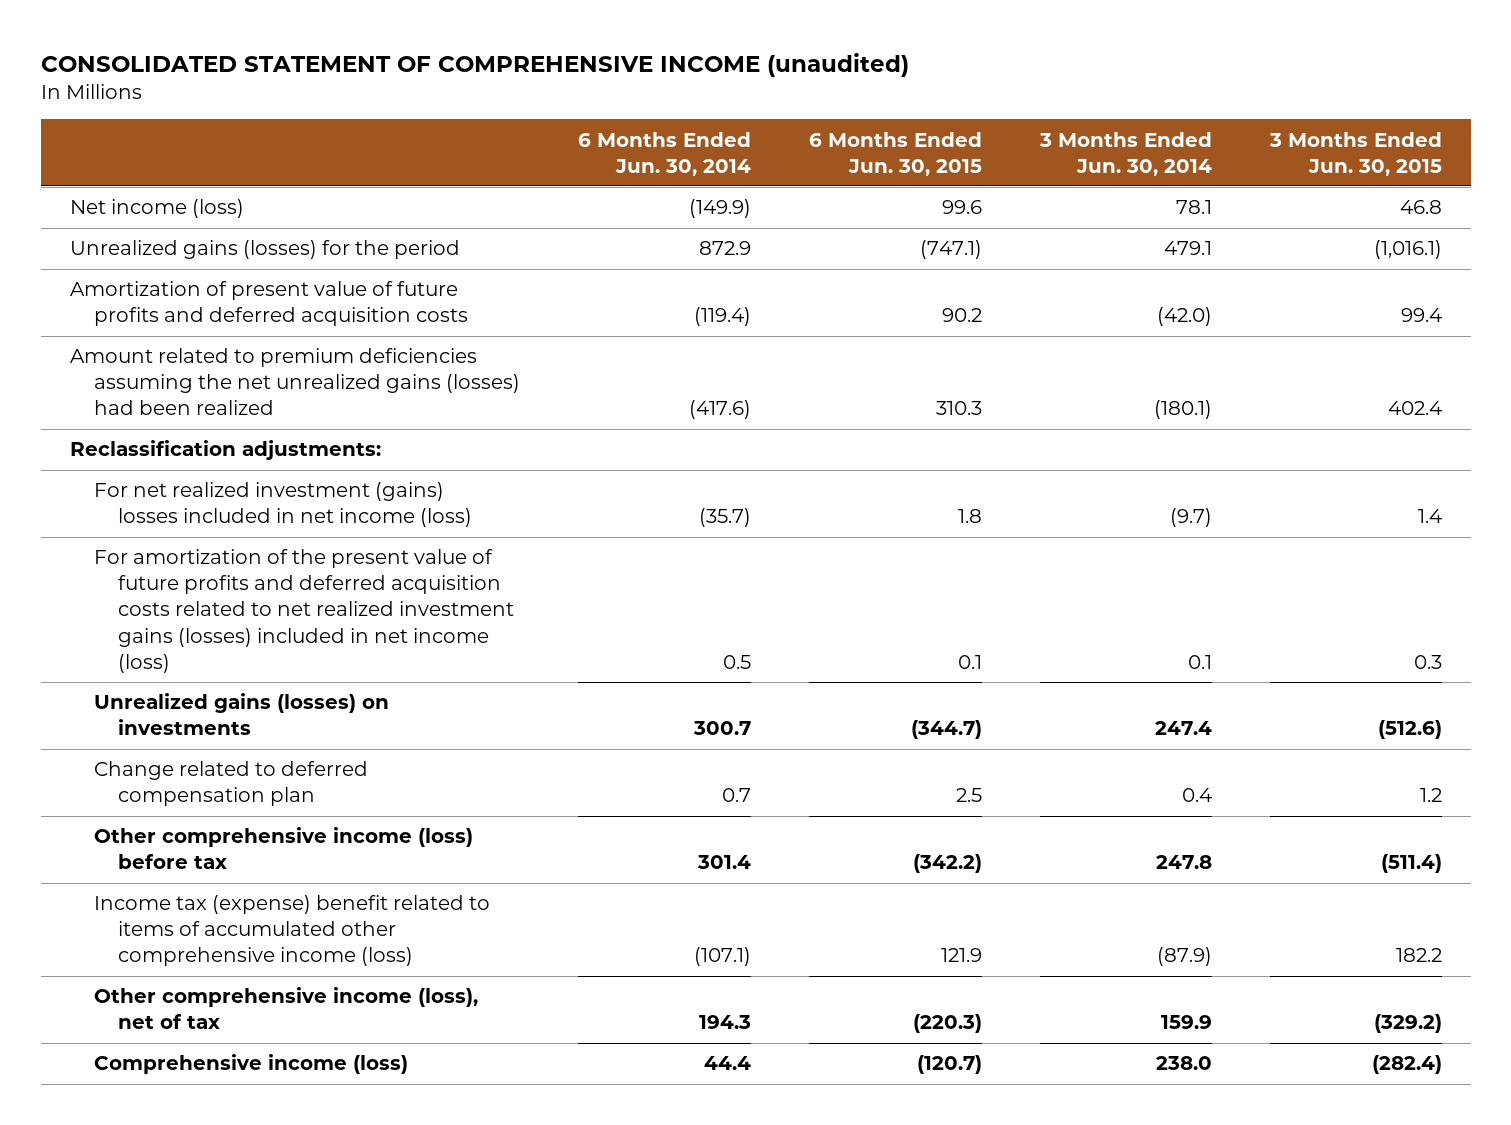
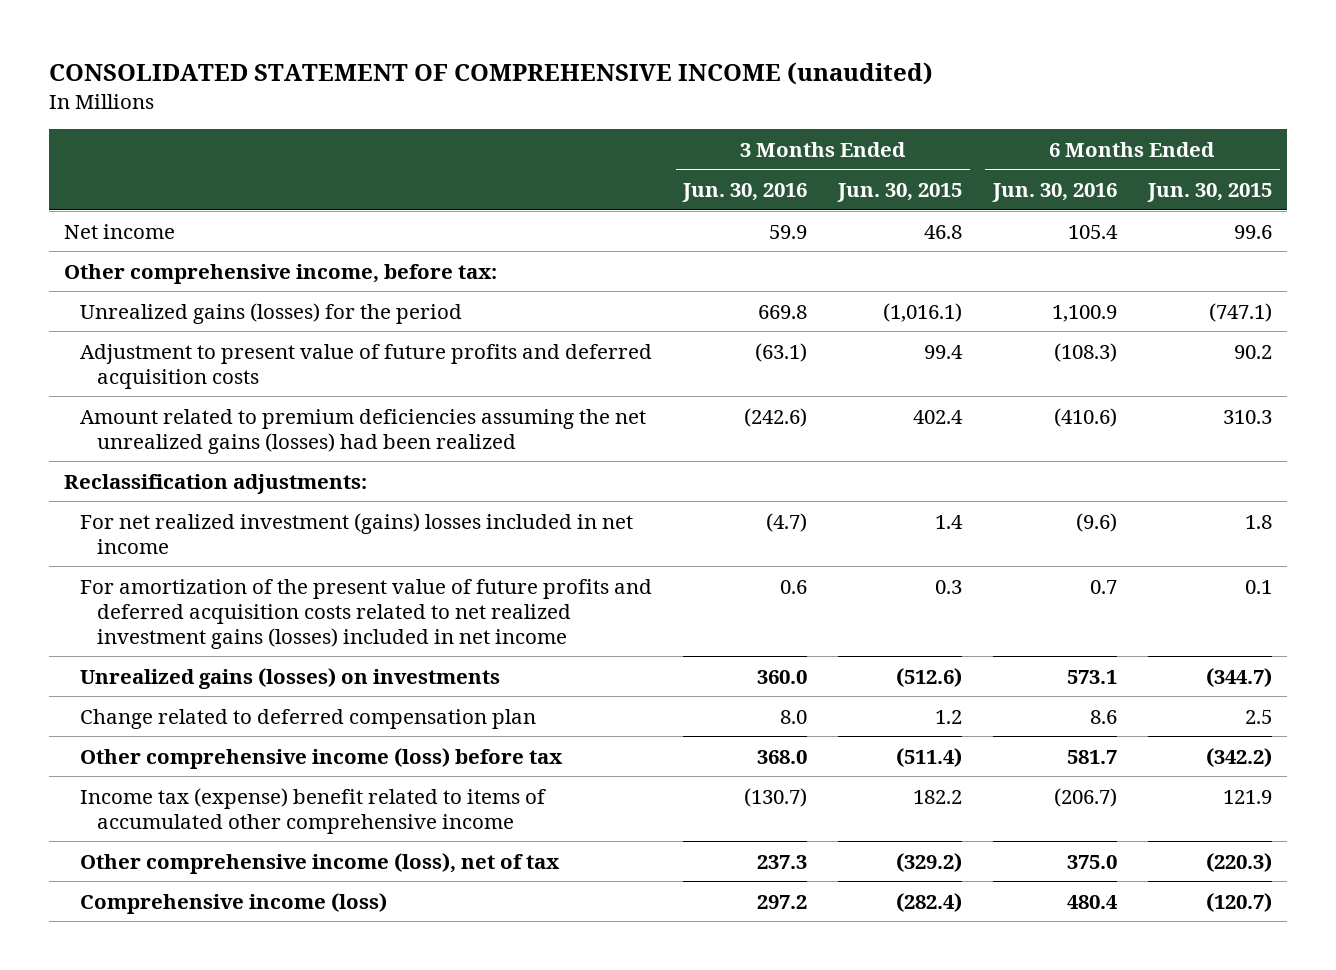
- | 6 Months Ended Jun. 30, 2014 | 6 Months Ended Jun. 30, 2015 | 3 Months Ended Jun. 30, 2014 | 3 Months Ended Jun. 30, 2015
+ | 3 Months Ended Jun. 30, 2016 | 3 Months Ended Jun. 30, 2015 | 6 Months Ended Jun. 30, 2016 | 6 Months Ended Jun. 30, 2015
- Net income (loss) | (149.9) | 99.6 | 78.1 | 46.8
+ Net income | 59.9 | 46.8 | 105.4 | 99.6
+ Other comprehensive income, before tax:
- Amortization of present value of future profits and deferred acquisition costs | (119.4) | 90.2 | (42.0) | 99.4
+ Adjustment to present value of future profits and deferred acquisition costs | (63.1) | 99.4 | (108.3) | 90.2
- For net realized investment (gains) losses included in net income (loss) | (35.7) | 1.8 | (9.7) | 1.4
- For amortization of the present value of future profits and deferred acquisition costs related to net realized investment gains (losses) included in net income (loss) | 0.5 | 0.1 | 0.1 | 0.3
+ For net realized investment (gains) losses included in net income | (4.7) | 1.4 | (9.6) | 1.8
+ For amortization of the present value of future profits and deferred acquisition costs related to net realized investment gains (losses) included in net income | 0.6 | 0.3 | 0.7 | 0.1
- Income tax (expense) benefit related to items of accumulated other comprehensive income (loss) | (107.1) | 121.9 | (87.9) | 182.2
+ Income tax (expense) benefit related to items of accumulated other comprehensive income | (130.7) | 182.2 | (206.7) | 121.9

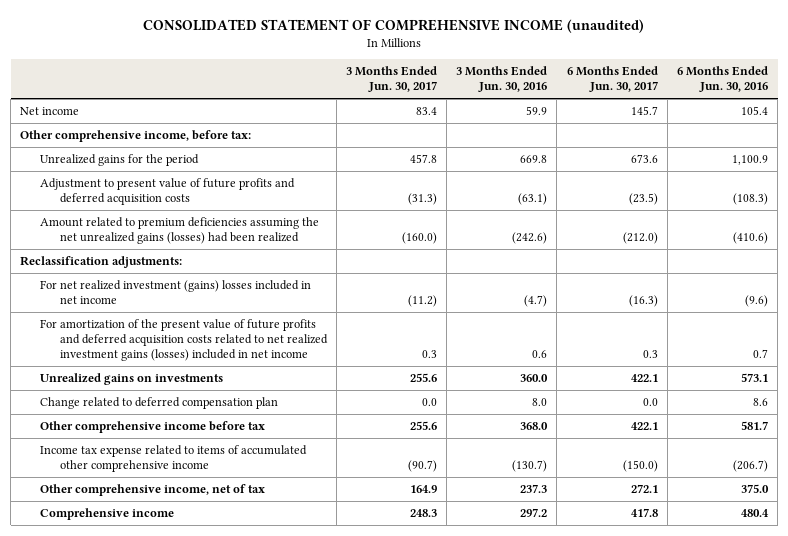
- | 3 Months Ended Jun. 30, 2016 | 3 Months Ended Jun. 30, 2015 | 6 Months Ended Jun. 30, 2016 | 6 Months Ended Jun. 30, 2015
+ | 3 Months Ended Jun. 30, 2017 | 3 Months Ended Jun. 30, 2016 | 6 Months Ended Jun. 30, 2017 | 6 Months Ended Jun. 30, 2016
- Unrealized gains (losses) for the period | 669.8 | (1,016.1) | 1,100.9 | (747.1)
+ Unrealized gains for the period | 457.8 | 669.8 | 673.6 | 1,100.9
- Unrealized gains (losses) on investments | 360.0 | (512.6) | 573.1 | (344.7)
+ Unrealized gains on investments | 255.6 | 360.0 | 422.1 | 573.1
- Other comprehensive income (loss) before tax | 368.0 | (511.4) | 581.7 | (342.2)
- Income tax (expense) benefit related to items of accumulated other comprehensive income | (130.7) | 182.2 | (206.7) | 121.9
- Other comprehensive income (loss), net of tax | 237.3 | (329.2) | 375.0 | (220.3)
- Comprehensive income (loss) | 297.2 | (282.4) | 480.4 | (120.7)
+ Other comprehensive income before tax | 255.6 | 368.0 | 422.1 | 581.7
+ Income tax expense related to items of accumulated other comprehensive income | (90.7) | (130.7) | (150.0) | (206.7)
+ Other comprehensive income, net of tax | 164.9 | 237.3 | 272.1 | 375.0
+ Comprehensive income | 248.3 | 297.2 | 417.8 | 480.4

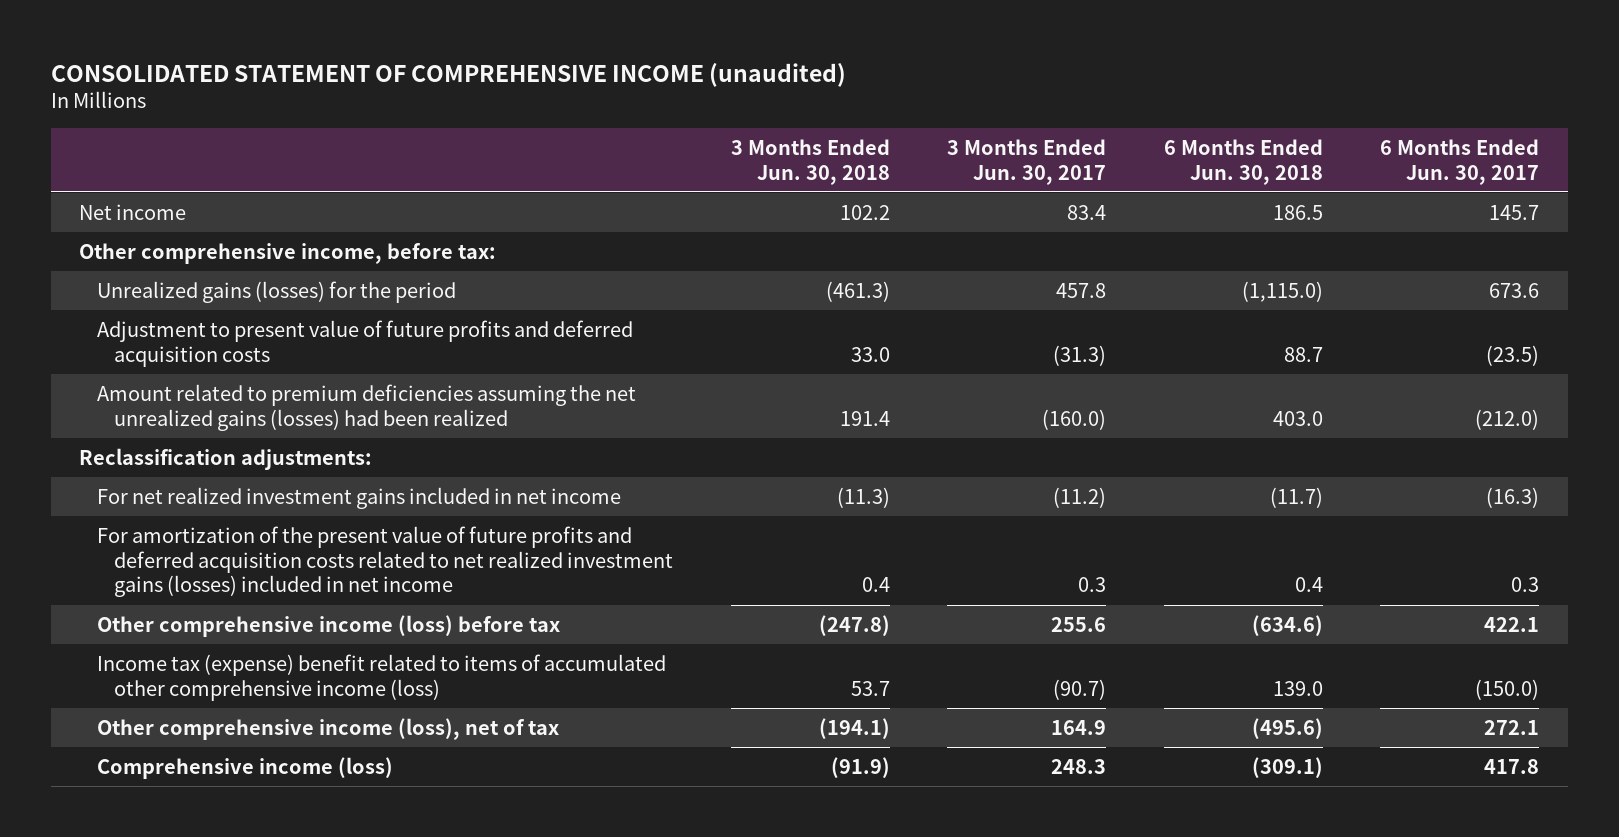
- | 3 Months Ended Jun. 30, 2017 | 3 Months Ended Jun. 30, 2016 | 6 Months Ended Jun. 30, 2017 | 6 Months Ended Jun. 30, 2016
+ | 3 Months Ended Jun. 30, 2018 | 3 Months Ended Jun. 30, 2017 | 6 Months Ended Jun. 30, 2018 | 6 Months Ended Jun. 30, 2017
- Unrealized gains for the period | 457.8 | 669.8 | 673.6 | 1,100.9
+ Unrealized gains (losses) for the period | (461.3) | 457.8 | (1,115.0) | 673.6
- For net realized investment (gains) losses included in net income | (11.2) | (4.7) | (16.3) | (9.6)
+ For net realized investment gains included in net income | (11.3) | (11.2) | (11.7) | (16.3)
- Unrealized gains on investments | 255.6 | 360.0 | 422.1 | 573.1
- Change related to deferred compensation plan | 0.0 | 8.0 | 0.0 | 8.6
- Other comprehensive income before tax | 255.6 | 368.0 | 422.1 | 581.7
- Income tax expense related to items of accumulated other comprehensive income | (90.7) | (130.7) | (150.0) | (206.7)
- Other comprehensive income, net of tax | 164.9 | 237.3 | 272.1 | 375.0
- Comprehensive income | 248.3 | 297.2 | 417.8 | 480.4
+ Other comprehensive income (loss) before tax | (247.8) | 255.6 | (634.6) | 422.1
+ Income tax (expense) benefit related to items of accumulated other comprehensive income (loss) | 53.7 | (90.7) | 139.0 | (150.0)
+ Other comprehensive income (loss), net of tax | (194.1) | 164.9 | (495.6) | 272.1
+ Comprehensive income (loss) | (91.9) | 248.3 | (309.1) | 417.8

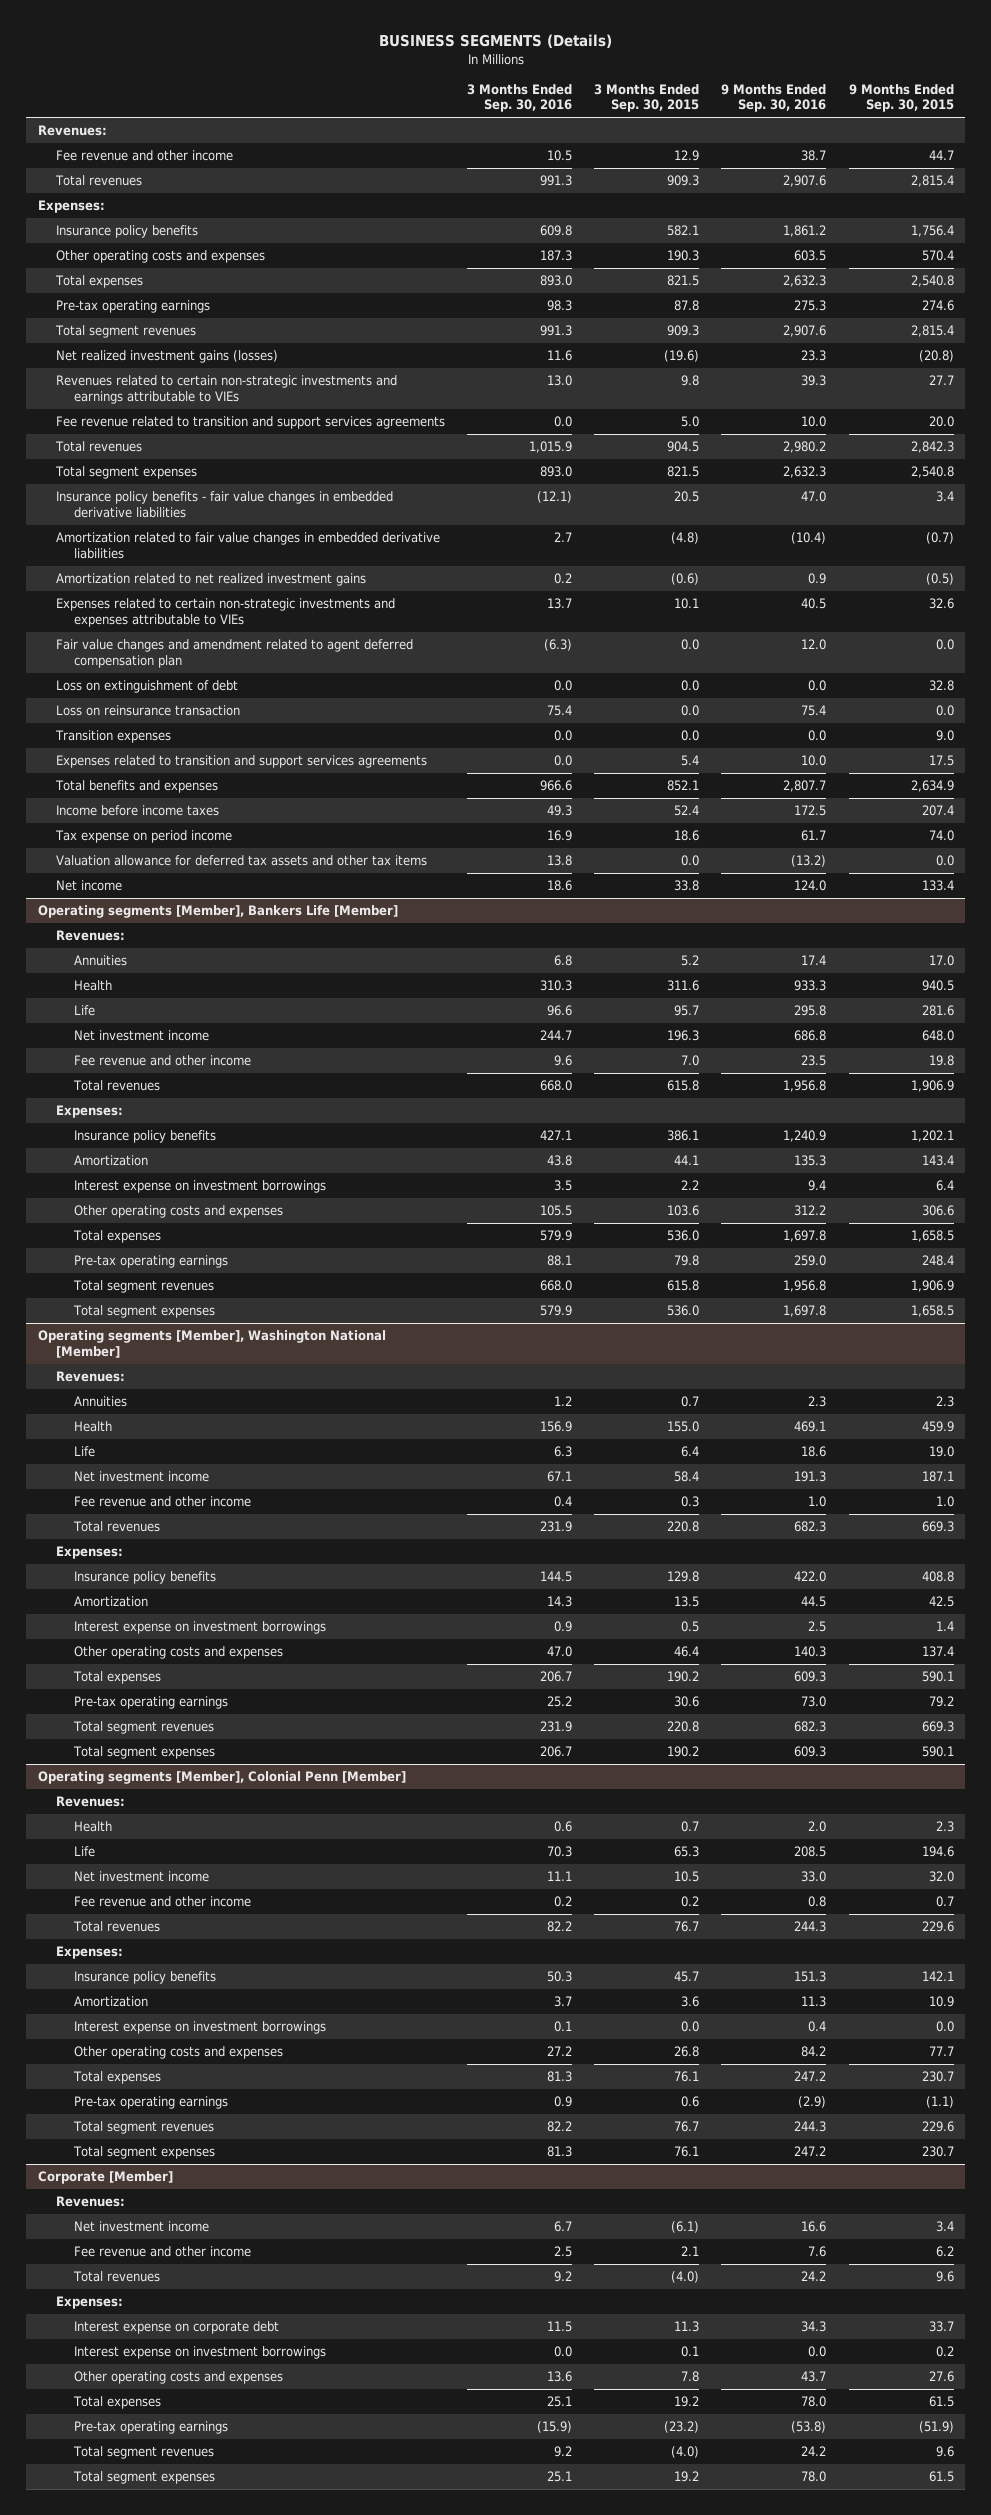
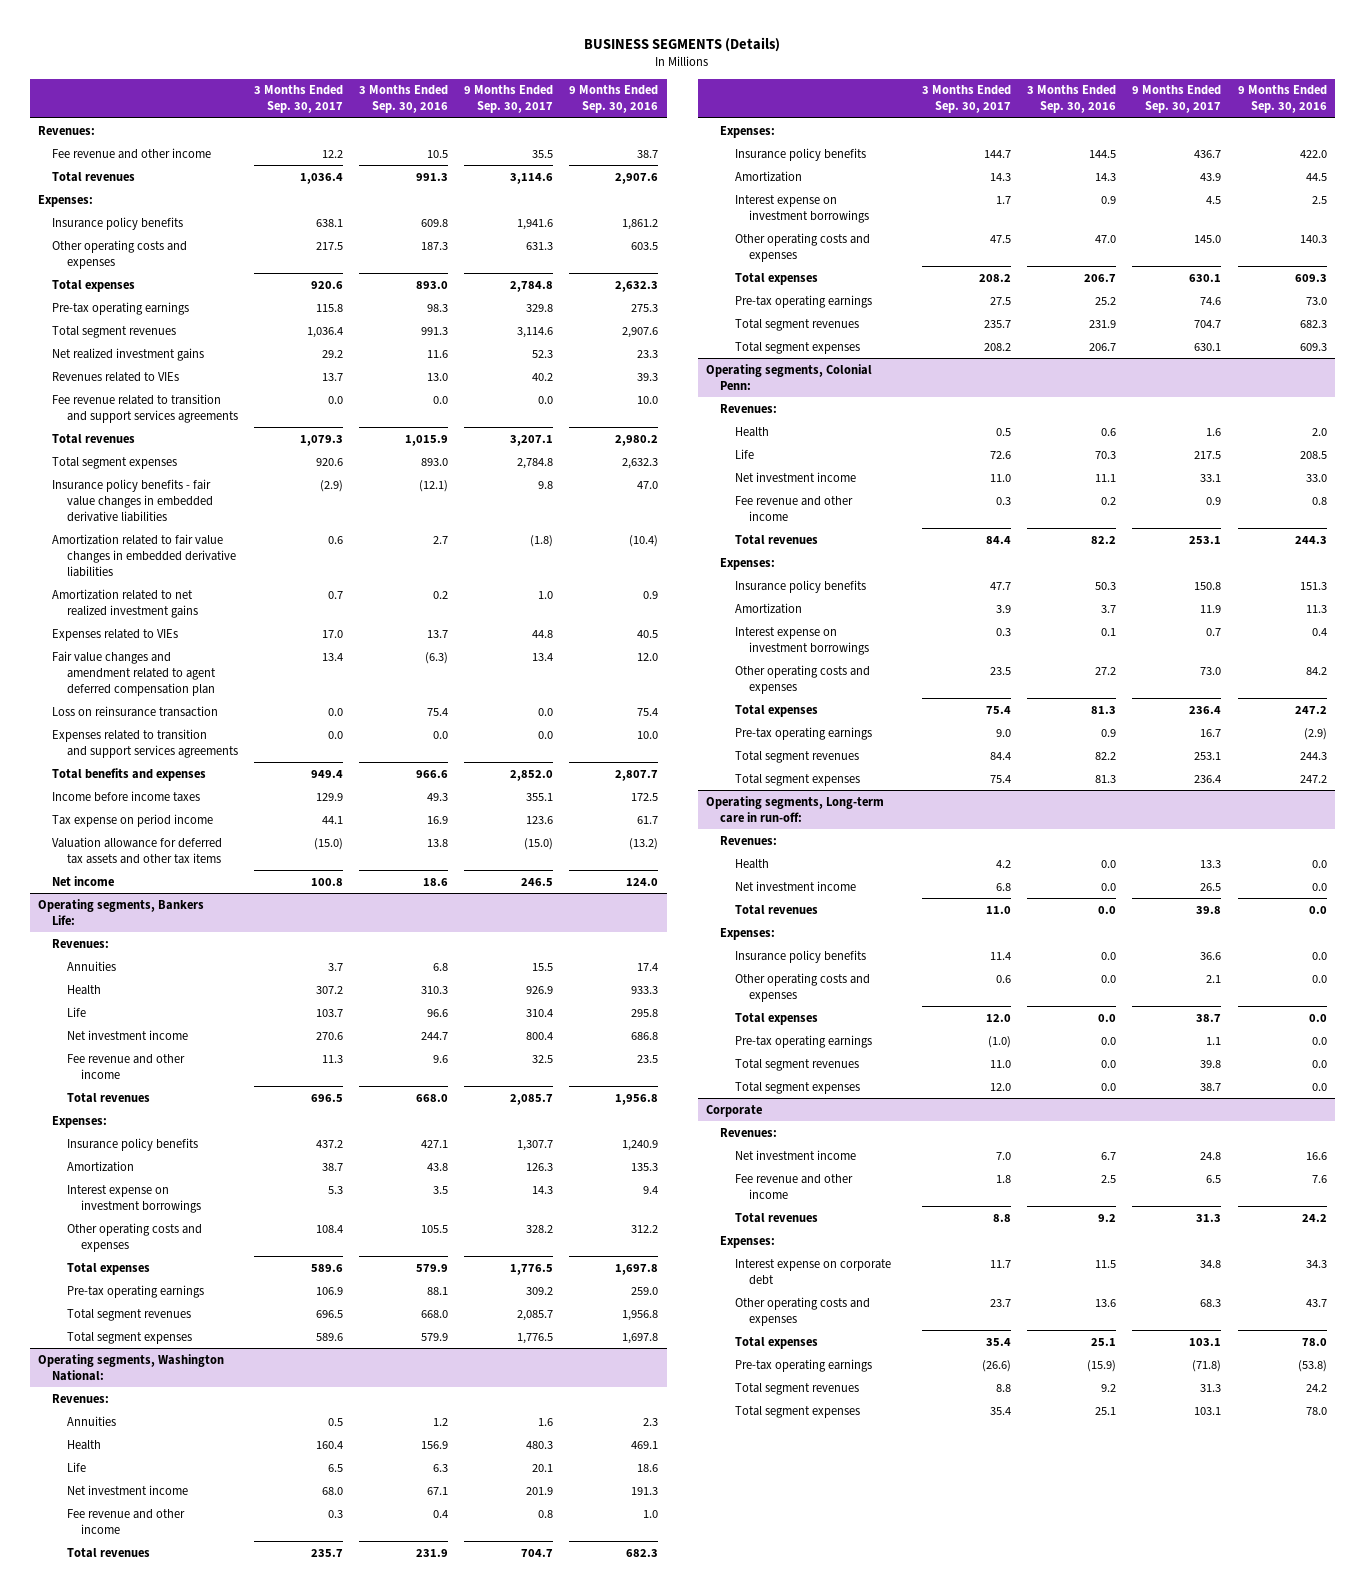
- | 3 Months Ended Sep. 30, 2016 | 3 Months Ended Sep. 30, 2015 | 9 Months Ended Sep. 30, 2016 | 9 Months Ended Sep. 30, 2015
+ | 3 Months Ended Sep. 30, 2017 | 3 Months Ended Sep. 30, 2016 | 9 Months Ended Sep. 30, 2017 | 9 Months Ended Sep. 30, 2016
- Net realized investment gains (losses) | 11.6 | (19.6) | 23.3 | (20.8)
- Revenues related to certain non-strategic investments and earnings attributable to VIEs | 13.0 | 9.8 | 39.3 | 27.7
+ Net realized investment gains | 29.2 | 11.6 | 52.3 | 23.3
+ Revenues related to VIEs | 13.7 | 13.0 | 40.2 | 39.3
- Expenses related to certain non-strategic investments and expenses attributable to VIEs | 13.7 | 10.1 | 40.5 | 32.6
+ Expenses related to VIEs | 17.0 | 13.7 | 44.8 | 40.5
- Loss on extinguishment of debt | 0.0 | 0.0 | 0.0 | 32.8
- Transition expenses | 0.0 | 0.0 | 0.0 | 9.0
- Operating segments [Member], Bankers Life [Member]
+ Operating segments, Bankers Life:
- Operating segments [Member], Washington National [Member]
+ Operating segments, Washington National:
- Operating segments [Member], Colonial Penn [Member]
+ Operating segments, Colonial Penn:
- Corporate [Member]
+ Operating segments, Long-term care in run-off:
+ Health | 4.2 | 0.0 | 13.3 | 0.0
+ Net investment income | 6.8 | 0.0 | 26.5 | 0.0
+ Total revenues | 11.0 | 0.0 | 39.8 | 0.0
+ Expenses:
+ Insurance policy benefits | 11.4 | 0.0 | 36.6 | 0.0
+ Other operating costs and expenses | 0.6 | 0.0 | 2.1 | 0.0
+ Total expenses | 12.0 | 0.0 | 38.7 | 0.0
+ Pre-tax operating earnings | (1.0) | 0.0 | 1.1 | 0.0
+ Total segment revenues | 11.0 | 0.0 | 39.8 | 0.0
+ Total segment expenses | 12.0 | 0.0 | 38.7 | 0.0
+ Corporate
+ Revenues:
- Interest expense on investment borrowings | 0.0 | 0.1 | 0.0 | 0.2

